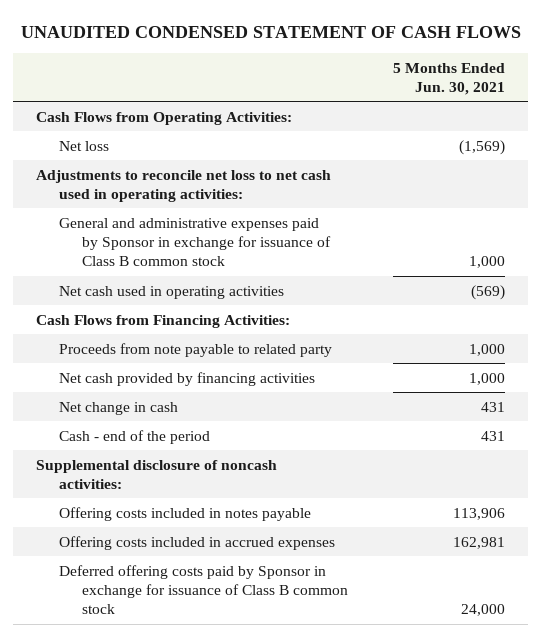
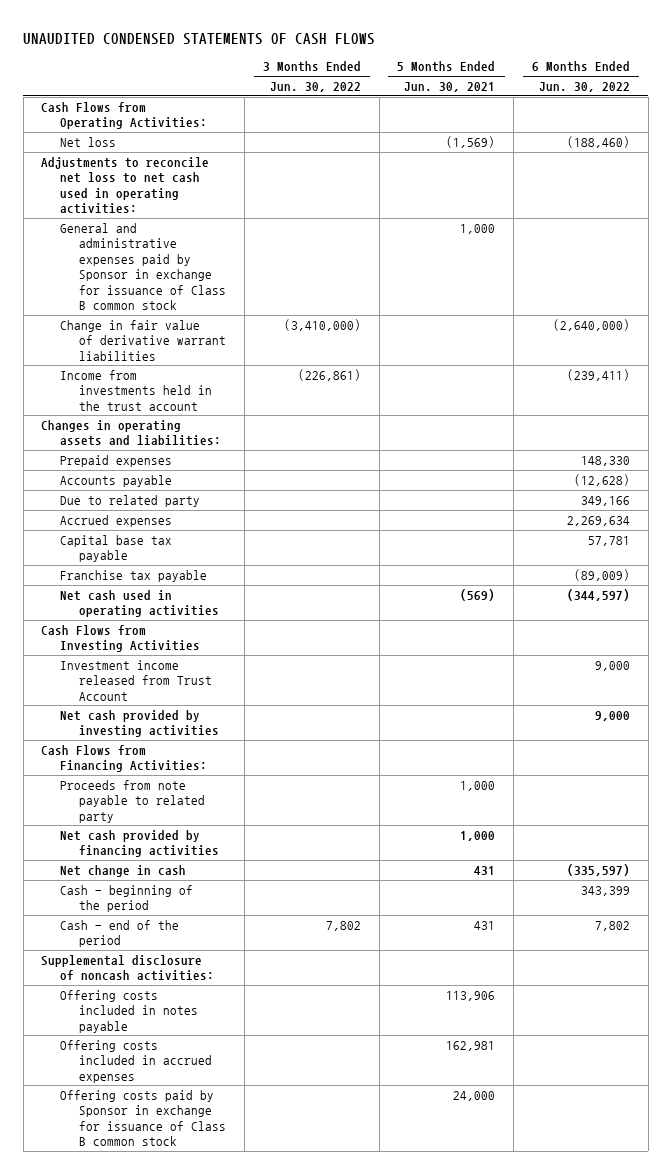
- UNAUDITED CONDENSED STATEMENT OF CASH FLOWS
+ UNAUDITED CONDENSED STATEMENTS OF CASH FLOWS
- | 5 Months Ended Jun. 30, 2021
+ | 3 Months Ended Jun. 30, 2022 | 5 Months Ended Jun. 30, 2021 | 6 Months Ended Jun. 30, 2022
+ Change in fair value of derivative warrant liabilities | (3,410,000) | | (2,640,000)
+ Income from investments held in the trust account | (226,861) | | (239,411)
+ Changes in operating assets and liabilities:
+ Prepaid expenses | | | 148,330
+ Accounts payable | | | (12,628)
+ Due to related party | | | 349,166
+ Accrued expenses | | | 2,269,634
+ Capital base tax payable | | | 57,781
+ Franchise tax payable | | | (89,009)
+ Cash Flows from Investing Activities
+ Investment income released from Trust Account | | | 9,000
+ Net cash provided by investing activities | | | 9,000
+ Cash - beginning of the period | | | 343,399
- Deferred offering costs paid by Sponsor in exchange for issuance of Class B common stock | 24,000
+ Offering costs paid by Sponsor in exchange for issuance of Class B common stock | | 24,000 |

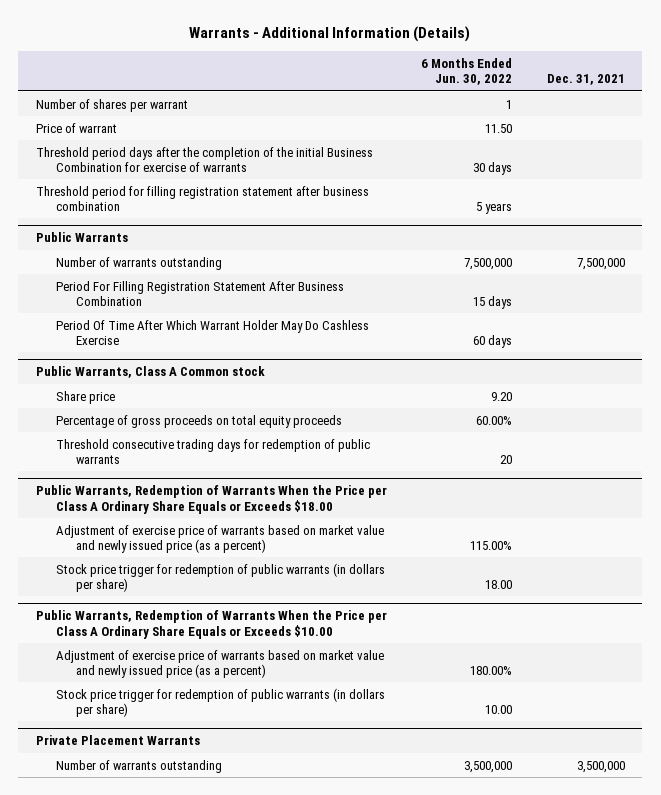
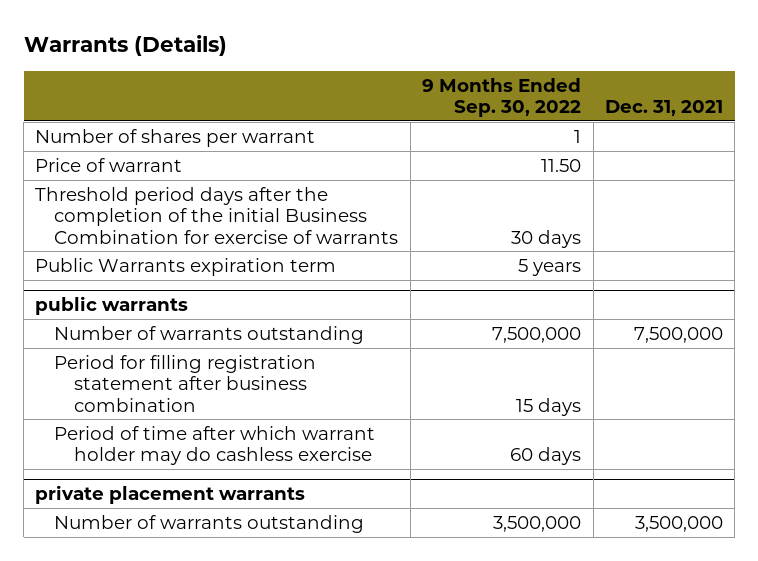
- Warrants - Additional Information (Details)
+ Warrants (Details)
- | 6 Months Ended Jun. 30, 2022 | Dec. 31, 2021
+ | 9 Months Ended Sep. 30, 2022 | Dec. 31, 2021
- Threshold period for filling registration statement after business combination | 5 years |
- Public Warrants
+ Public Warrants expiration term | 5 years |
+ public warrants
- Period For Filling Registration Statement After Business Combination | 15 days |
- Period Of Time After Which Warrant Holder May Do Cashless Exercise | 60 days |
- Public Warrants, Class A Common stock
- Share price | 9.20 |
- Percentage of gross proceeds on total equity proceeds | 60.00% |
- Threshold consecutive trading days for redemption of public warrants | 20 |
- Public Warrants, Redemption of Warrants When the Price per Class A Ordinary Share Equals or Exceeds $18.00
- Adjustment of exercise price of warrants based on market value and newly issued price (as a percent) | 115.00% |
- Stock price trigger for redemption of public warrants (in dollars per share) | 18.00 |
- Public Warrants, Redemption of Warrants When the Price per Class A Ordinary Share Equals or Exceeds $10.00
- Adjustment of exercise price of warrants based on market value and newly issued price (as a percent) | 180.00% |
- Stock price trigger for redemption of public warrants (in dollars per share) | 10.00 |
- Private Placement Warrants
+ Period for filling registration statement after business combination | 15 days |
+ Period of time after which warrant holder may do cashless exercise | 60 days |
+ private placement warrants

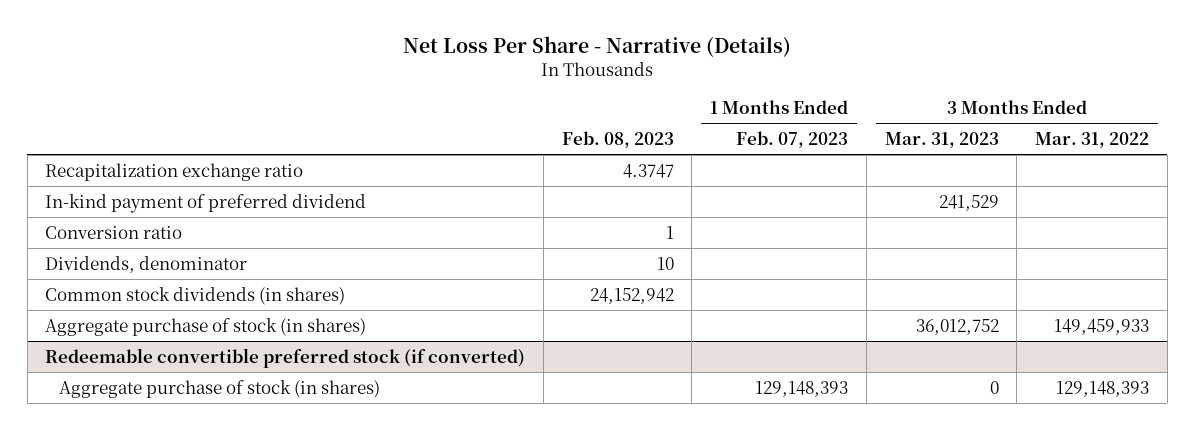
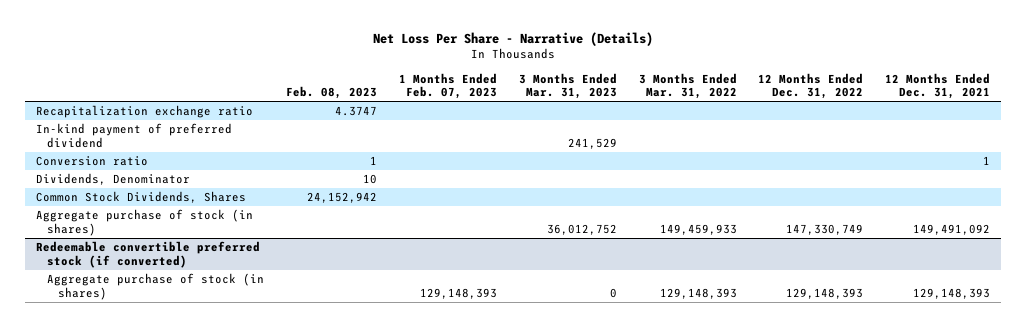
- | Feb. 08, 2023 | 1 Months Ended Feb. 07, 2023 | 3 Months Ended Mar. 31, 2023 | 3 Months Ended Mar. 31, 2022
+ | Feb. 08, 2023 | 1 Months Ended Feb. 07, 2023 | 3 Months Ended Mar. 31, 2023 | 3 Months Ended Mar. 31, 2022 | 12 Months Ended Dec. 31, 2022 | 12 Months Ended Dec. 31, 2021
- Dividends, denominator | 10 | | |
- Common stock dividends (in shares) | 24,152,942 | | |
+ Dividends, Denominator | 10 | | | | |
+ Common Stock Dividends, Shares | 24,152,942 | | | | |

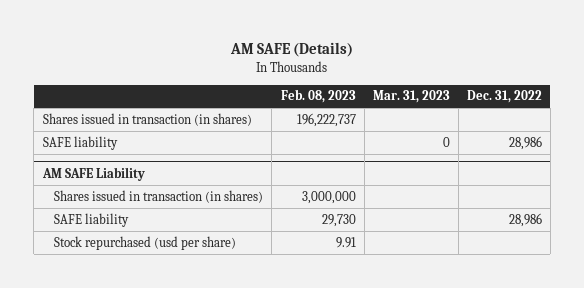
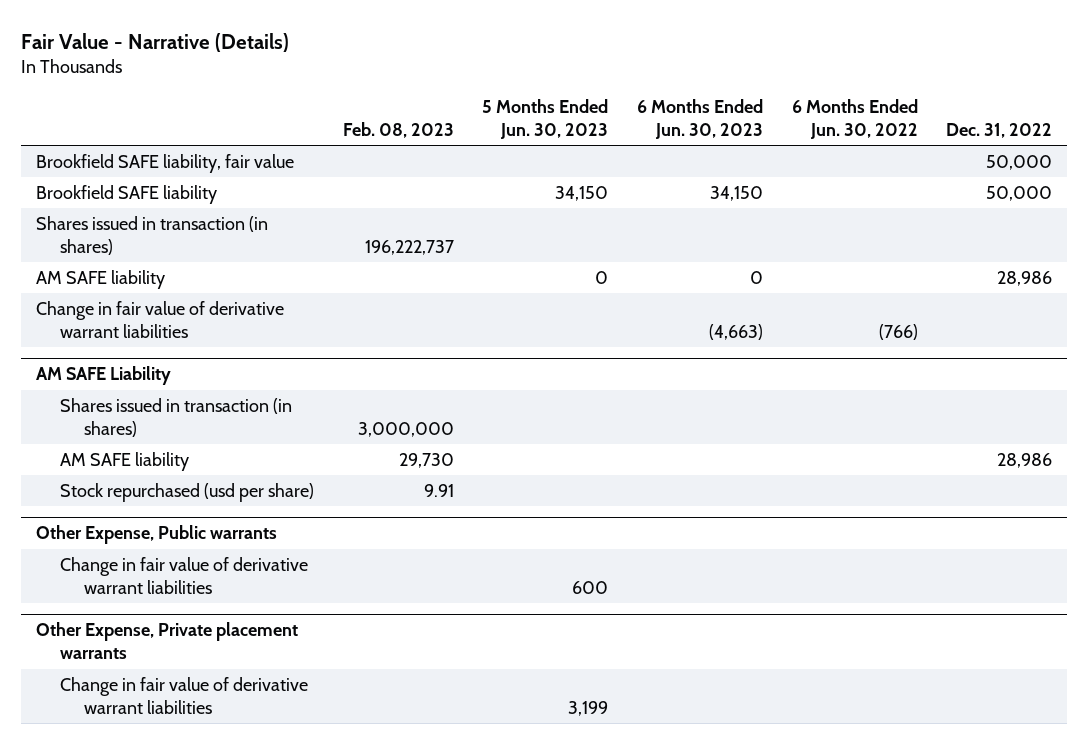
- AM SAFE (Details)
+ Fair Value - Narrative (Details)
- | Feb. 08, 2023 | Mar. 31, 2023 | Dec. 31, 2022
+ | Feb. 08, 2023 | 5 Months Ended Jun. 30, 2023 | 6 Months Ended Jun. 30, 2023 | 6 Months Ended Jun. 30, 2022 | Dec. 31, 2022
+ Brookfield SAFE liability, fair value | | | | | 50,000
+ Brookfield SAFE liability | | 34,150 | 34,150 | | 50,000
- SAFE liability | | 0 | 28,986
+ AM SAFE liability | | 0 | 0 | | 28,986
+ Change in fair value of derivative warrant liabilities | | | (4,663) | (766) |
@ AM SAFE Liability
- SAFE liability | 29,730 | | 28,986
+ AM SAFE liability | 29,730 | | | | 28,986
+ Other Expense, Public warrants
+ Change in fair value of derivative warrant liabilities | | 600 | | |
+ Other Expense, Private placement warrants
+ Change in fair value of derivative warrant liabilities | | 3,199 | | |

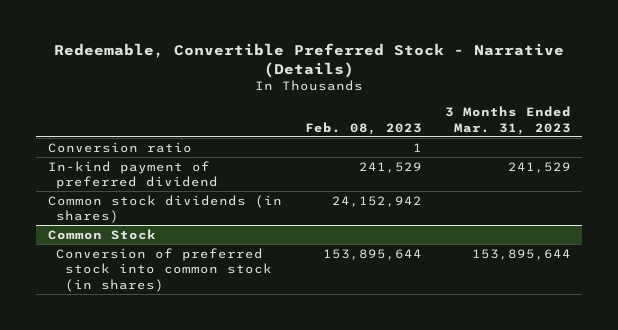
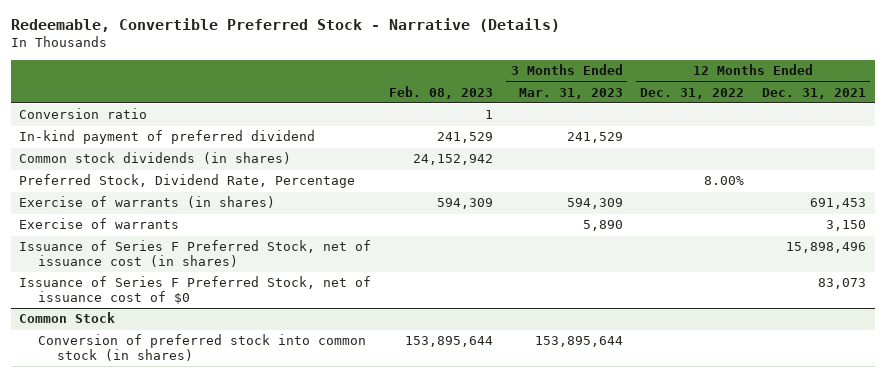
- | Feb. 08, 2023 | 3 Months Ended Mar. 31, 2023
+ | Feb. 08, 2023 | 3 Months Ended Mar. 31, 2023 | 12 Months Ended Dec. 31, 2022 | 12 Months Ended Dec. 31, 2021
+ Preferred Stock, Dividend Rate, Percentage | | | 8.00% |
+ Exercise of warrants (in shares) | 594,309 | 594,309 | | 691,453
+ Exercise of warrants | | 5,890 | | 3,150
+ Issuance of Series F Preferred Stock, net of issuance cost (in shares) | | | | 15,898,496
+ Issuance of Series F Preferred Stock, net of issuance cost of $0 | | | | 83,073

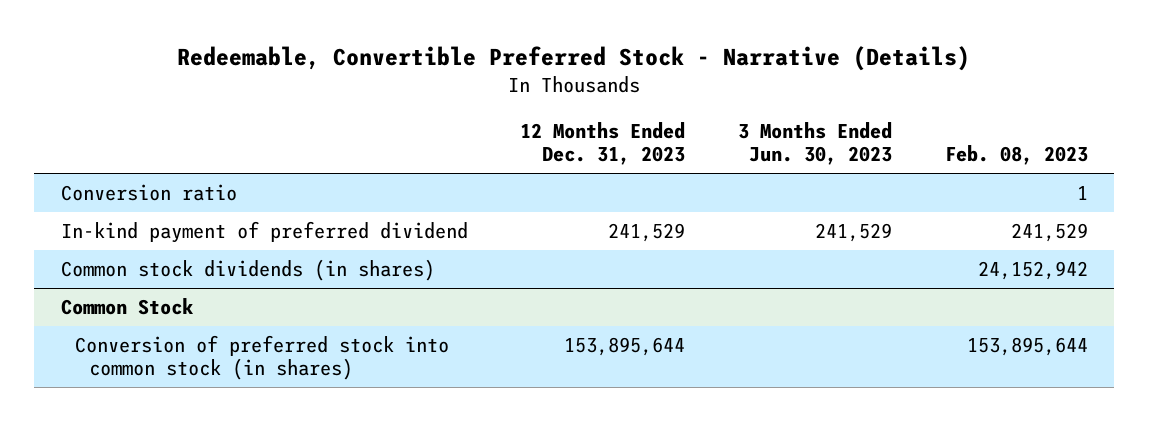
- | Feb. 08, 2023 | 3 Months Ended Mar. 31, 2023 | 12 Months Ended Dec. 31, 2022 | 12 Months Ended Dec. 31, 2021
+ | 12 Months Ended Dec. 31, 2023 | 3 Months Ended Jun. 30, 2023 | Feb. 08, 2023
- Preferred Stock, Dividend Rate, Percentage | | | 8.00% |
- Exercise of warrants (in shares) | 594,309 | 594,309 | | 691,453
- Exercise of warrants | | 5,890 | | 3,150
- Issuance of Series F Preferred Stock, net of issuance cost (in shares) | | | | 15,898,496
- Issuance of Series F Preferred Stock, net of issuance cost of $0 | | | | 83,073

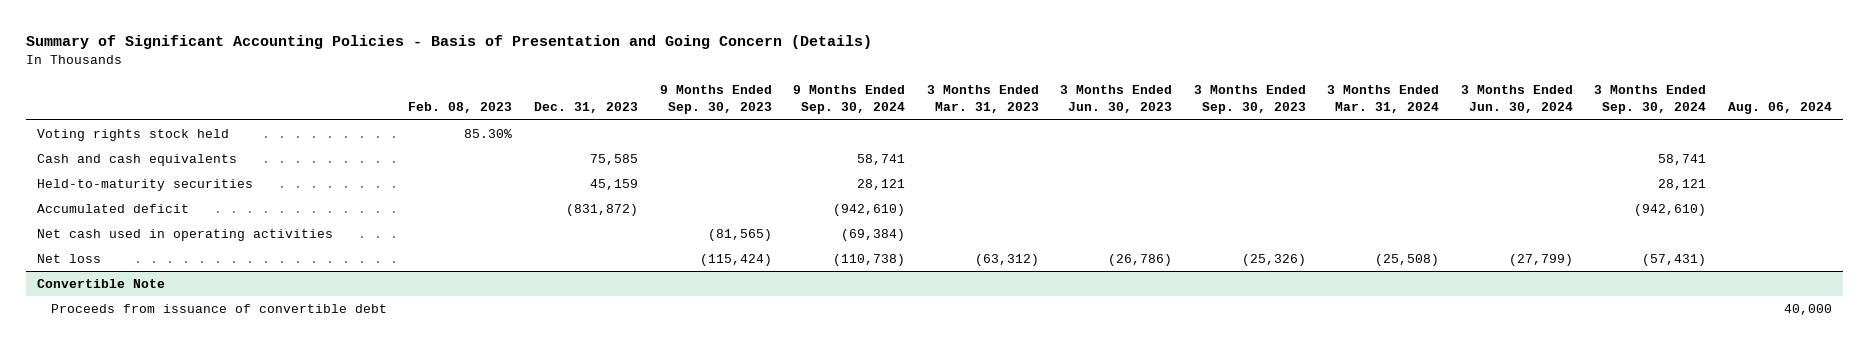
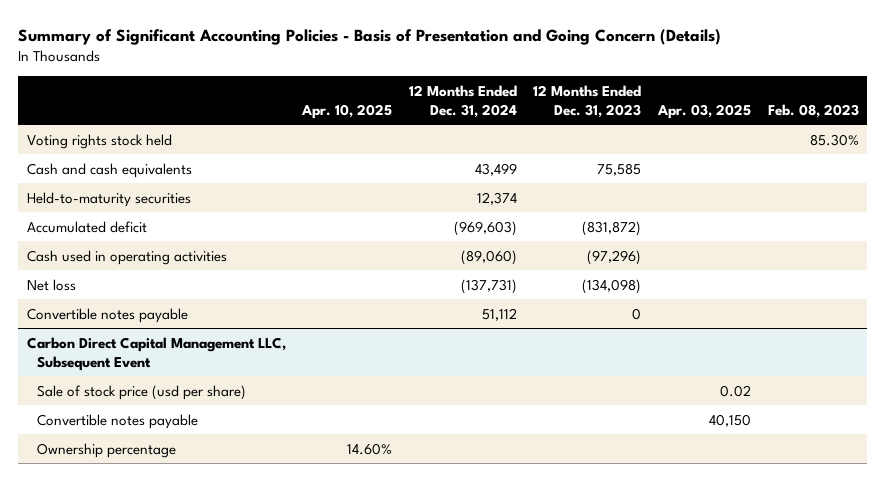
- | Feb. 08, 2023 | Dec. 31, 2023 | 9 Months Ended Sep. 30, 2023 | 9 Months Ended Sep. 30, 2024 | 3 Months Ended Mar. 31, 2023 | 3 Months Ended Jun. 30, 2023 | 3 Months Ended Sep. 30, 2023 | 3 Months Ended Mar. 31, 2024 | 3 Months Ended Jun. 30, 2024 | 3 Months Ended Sep. 30, 2024 | Aug. 06, 2024
+ | Apr. 10, 2025 | 12 Months Ended Dec. 31, 2024 | 12 Months Ended Dec. 31, 2023 | Apr. 03, 2025 | Feb. 08, 2023
- Net cash used in operating activities | | | (81,565) | (69,384) | | | | | | |
+ Cash used in operating activities | | (89,060) | (97,296) | |
- Convertible Note
- Proceeds from issuance of convertible debt | | | | | | | | | | | 40,000
+ Convertible notes payable | | 51,112 | 0 | |
+ Carbon Direct Capital Management LLC, Subsequent Event
+ Sale of stock price (usd per share) | | | | 0.02 |
+ Convertible notes payable | | | | 40,150 |
+ Ownership percentage | 14.60% | | | |

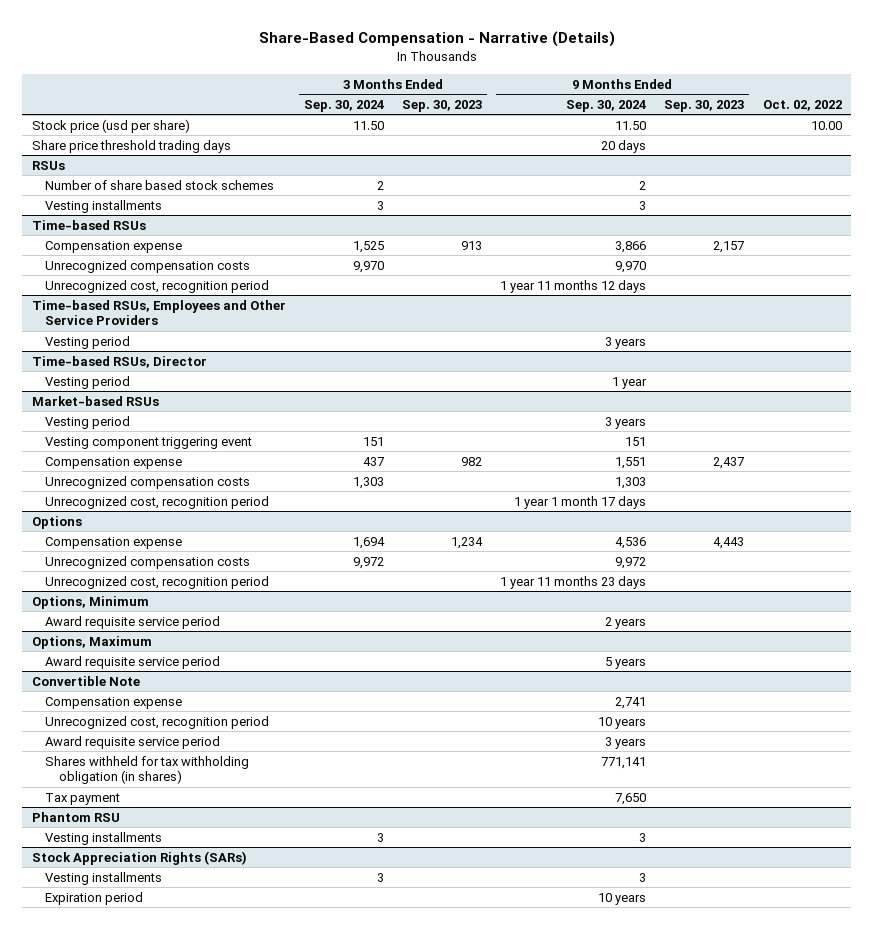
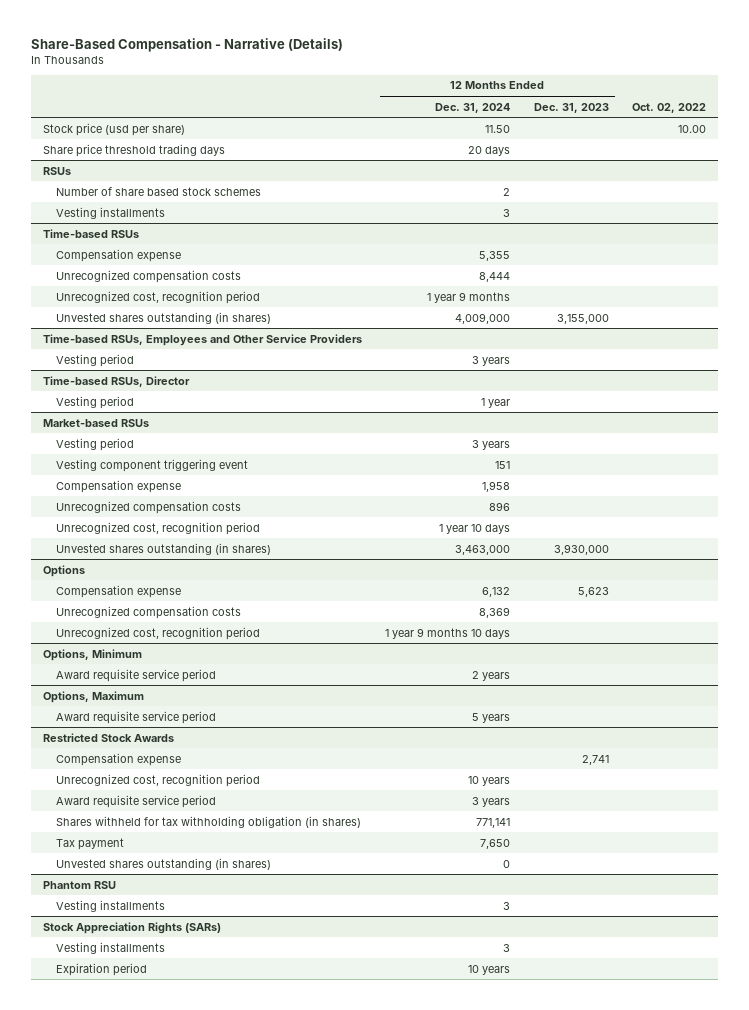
- | 3 Months Ended Sep. 30, 2024 | 3 Months Ended Sep. 30, 2023 | 9 Months Ended Sep. 30, 2024 | 9 Months Ended Sep. 30, 2023 | Oct. 02, 2022
+ | 12 Months Ended Dec. 31, 2024 | 12 Months Ended Dec. 31, 2023 | Oct. 02, 2022
@ Time-based RSUs
+ Unvested shares outstanding (in shares) | 4,009,000 | 3,155,000 |
@ Market-based RSUs
+ Unvested shares outstanding (in shares) | 3,463,000 | 3,930,000 |
- Convertible Note
+ Restricted Stock Awards
+ Unvested shares outstanding (in shares) | 0 | |

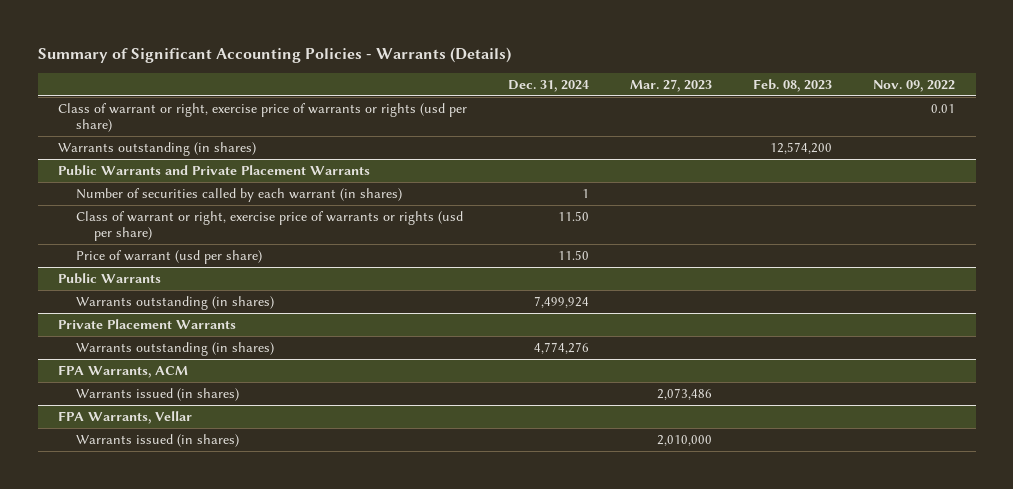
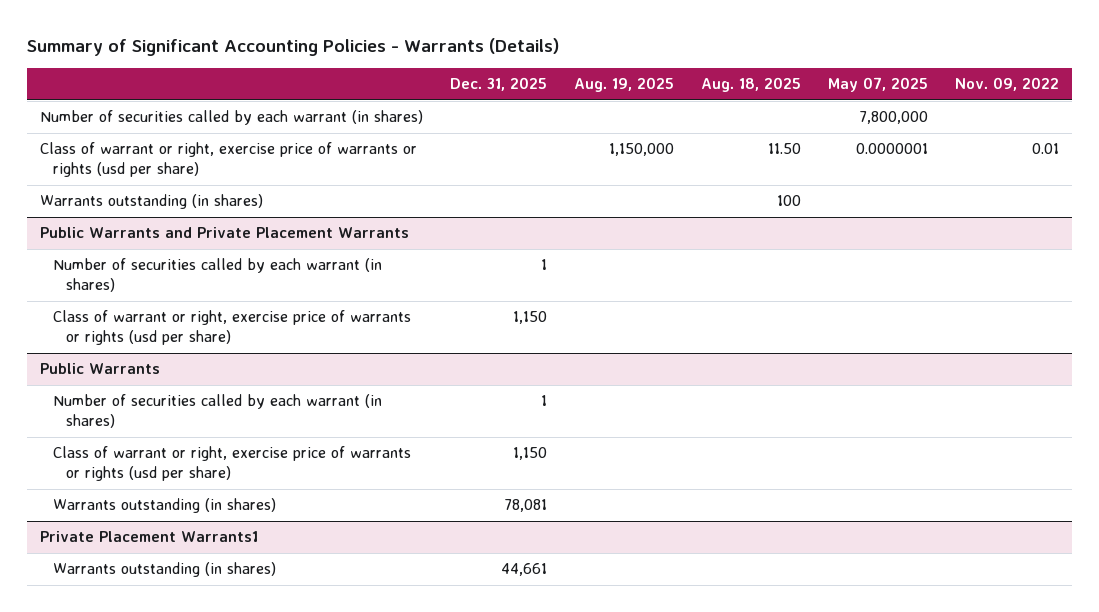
- | Dec. 31, 2024 | Mar. 27, 2023 | Feb. 08, 2023 | Nov. 09, 2022
+ | Dec. 31, 2025 | Aug. 19, 2025 | Aug. 18, 2025 | May 07, 2025 | Nov. 09, 2022
+ Number of securities called by each warrant (in shares) | | | | 7,800,000 |
@ Public Warrants and Private Placement Warrants
- Price of warrant (usd per share) | 11.50 | | |
@ Public Warrants
+ Number of securities called by each warrant (in shares) | 1 | | | |
+ Class of warrant or right, exercise price of warrants or rights (usd per share) | 1,150 | | | |
- Private Placement Warrants
+ Private Placement Warrants1
- FPA Warrants, ACM
- Warrants issued (in shares) | | 2,073,486 | |
- FPA Warrants, Vellar
- Warrants issued (in shares) | | 2,010,000 | |

